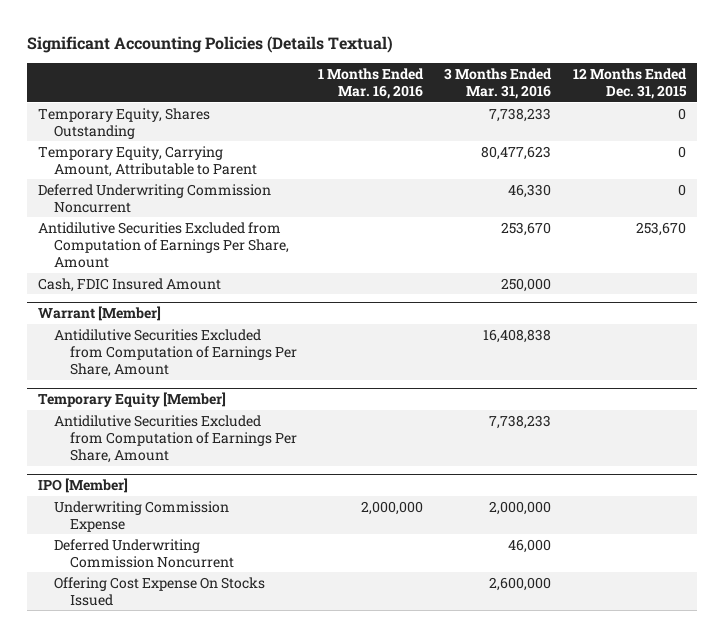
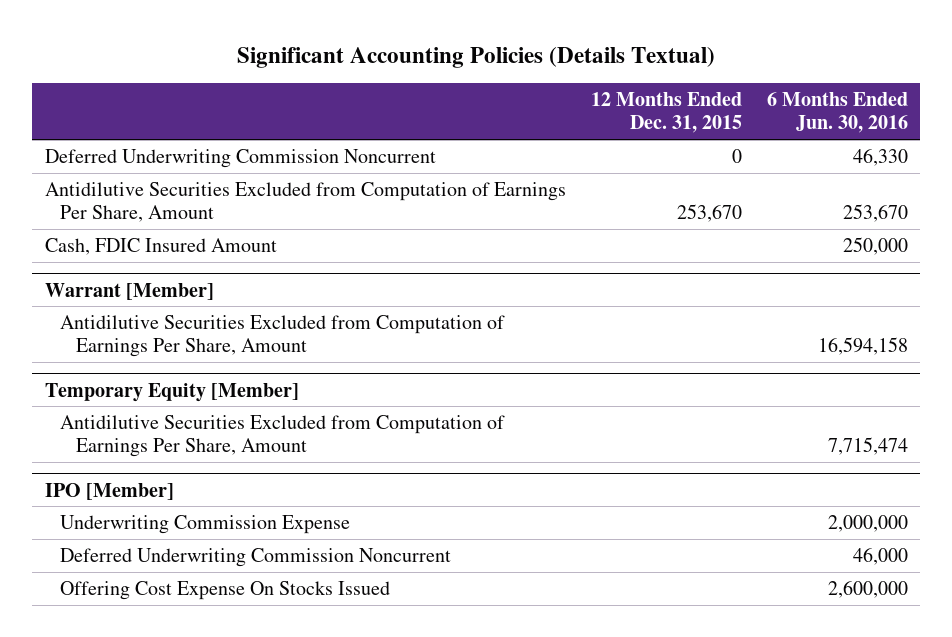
- | 1 Months Ended Mar. 16, 2016 | 3 Months Ended Mar. 31, 2016 | 12 Months Ended Dec. 31, 2015
+ | 12 Months Ended Dec. 31, 2015 | 6 Months Ended Jun. 30, 2016
- Temporary Equity, Shares Outstanding | | 7,738,233 | 0
- Temporary Equity, Carrying Amount, Attributable to Parent | | 80,477,623 | 0

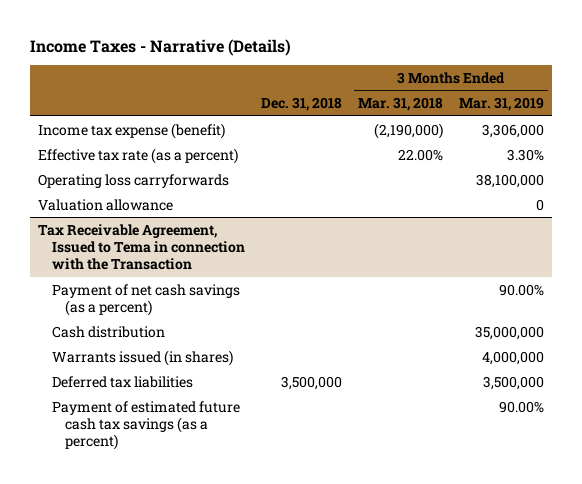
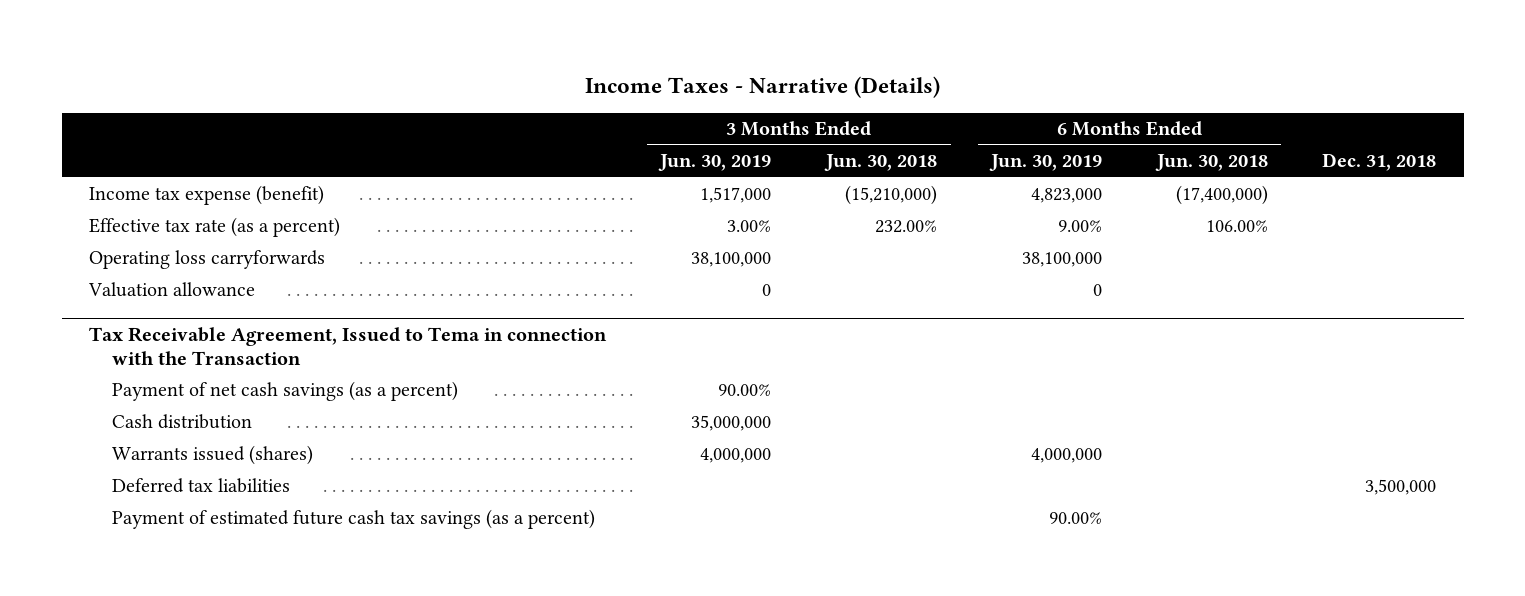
- | Dec. 31, 2018 | 3 Months Ended Mar. 31, 2018 | 3 Months Ended Mar. 31, 2019
+ | 3 Months Ended Jun. 30, 2019 | 3 Months Ended Jun. 30, 2018 | 6 Months Ended Jun. 30, 2019 | 6 Months Ended Jun. 30, 2018 | Dec. 31, 2018
@ Tax Receivable Agreement, Issued to Tema in connection with the Transaction
- Warrants issued (in shares) | | | 4,000,000
+ Warrants issued (shares) | 4,000,000 | | 4,000,000 | |

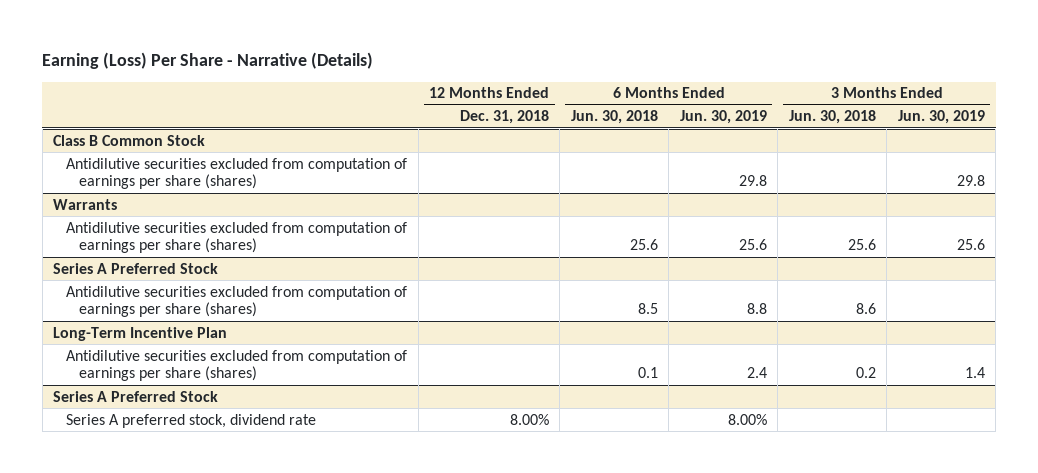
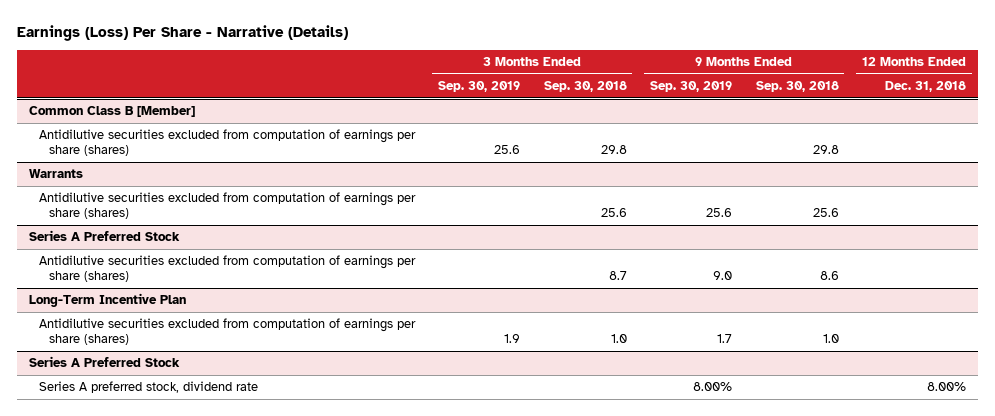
- Earning (Loss) Per Share - Narrative (Details)
+ Earnings (Loss) Per Share - Narrative (Details)
- | 12 Months Ended Dec. 31, 2018 | 6 Months Ended Jun. 30, 2018 | 6 Months Ended Jun. 30, 2019 | 3 Months Ended Jun. 30, 2018 | 3 Months Ended Jun. 30, 2019
+ | 3 Months Ended Sep. 30, 2019 | 3 Months Ended Sep. 30, 2018 | 9 Months Ended Sep. 30, 2019 | 9 Months Ended Sep. 30, 2018 | 12 Months Ended Dec. 31, 2018
- Class B Common Stock
+ Common Class B [Member]

